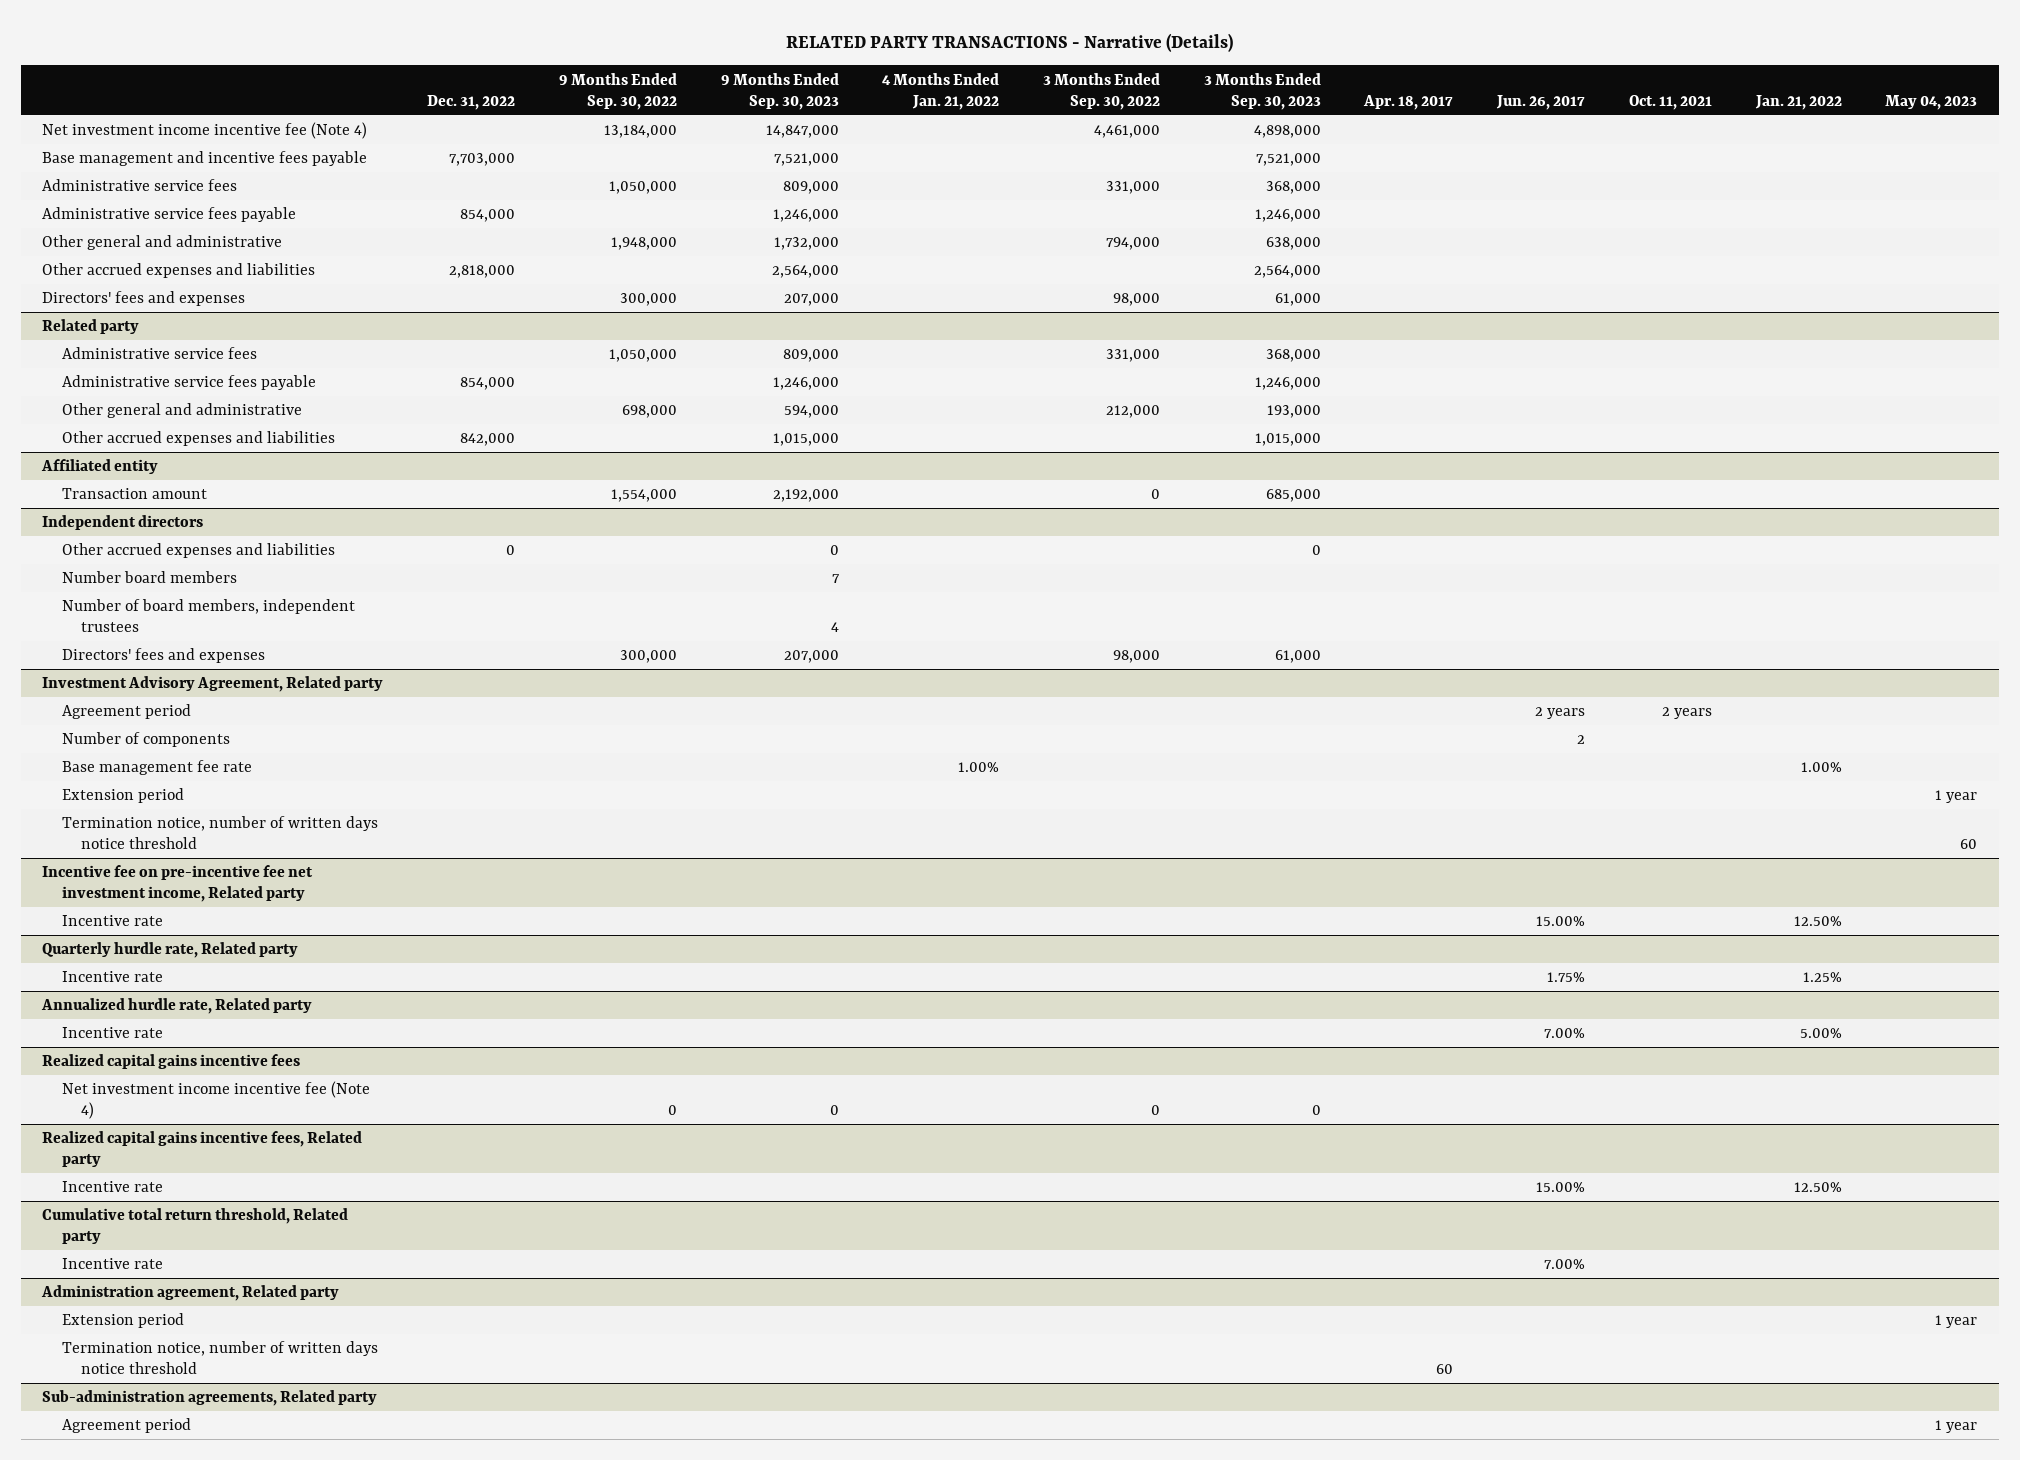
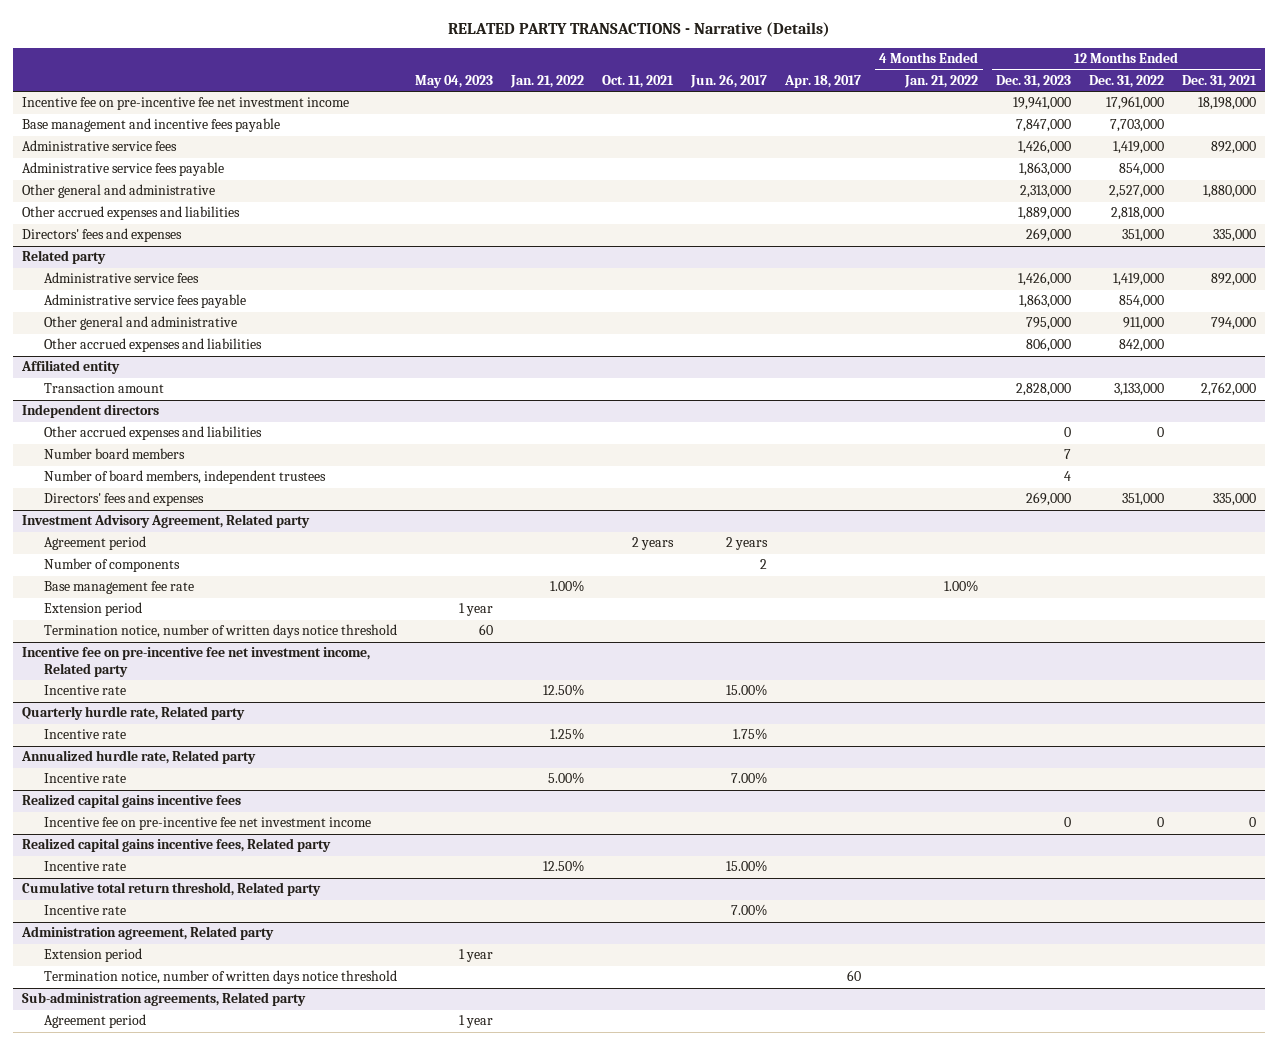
- | Dec. 31, 2022 | 9 Months Ended Sep. 30, 2022 | 9 Months Ended Sep. 30, 2023 | 4 Months Ended Jan. 21, 2022 | 3 Months Ended Sep. 30, 2022 | 3 Months Ended Sep. 30, 2023 | Apr. 18, 2017 | Jun. 26, 2017 | Oct. 11, 2021 | Jan. 21, 2022 | May 04, 2023
+ | May 04, 2023 | Jan. 21, 2022 | Oct. 11, 2021 | Jun. 26, 2017 | Apr. 18, 2017 | 4 Months Ended Jan. 21, 2022 | 12 Months Ended Dec. 31, 2023 | 12 Months Ended Dec. 31, 2022 | 12 Months Ended Dec. 31, 2021
- Net investment income incentive fee (Note 4) | | 13,184,000 | 14,847,000 | | 4,461,000 | 4,898,000 | | | | |
+ Incentive fee on pre-incentive fee net investment income | | | | | | | 19,941,000 | 17,961,000 | 18,198,000
@ Realized capital gains incentive fees
- Net investment income incentive fee (Note 4) | | 0 | 0 | | 0 | 0 | | | | |
+ Incentive fee on pre-incentive fee net investment income | | | | | | | 0 | 0 | 0

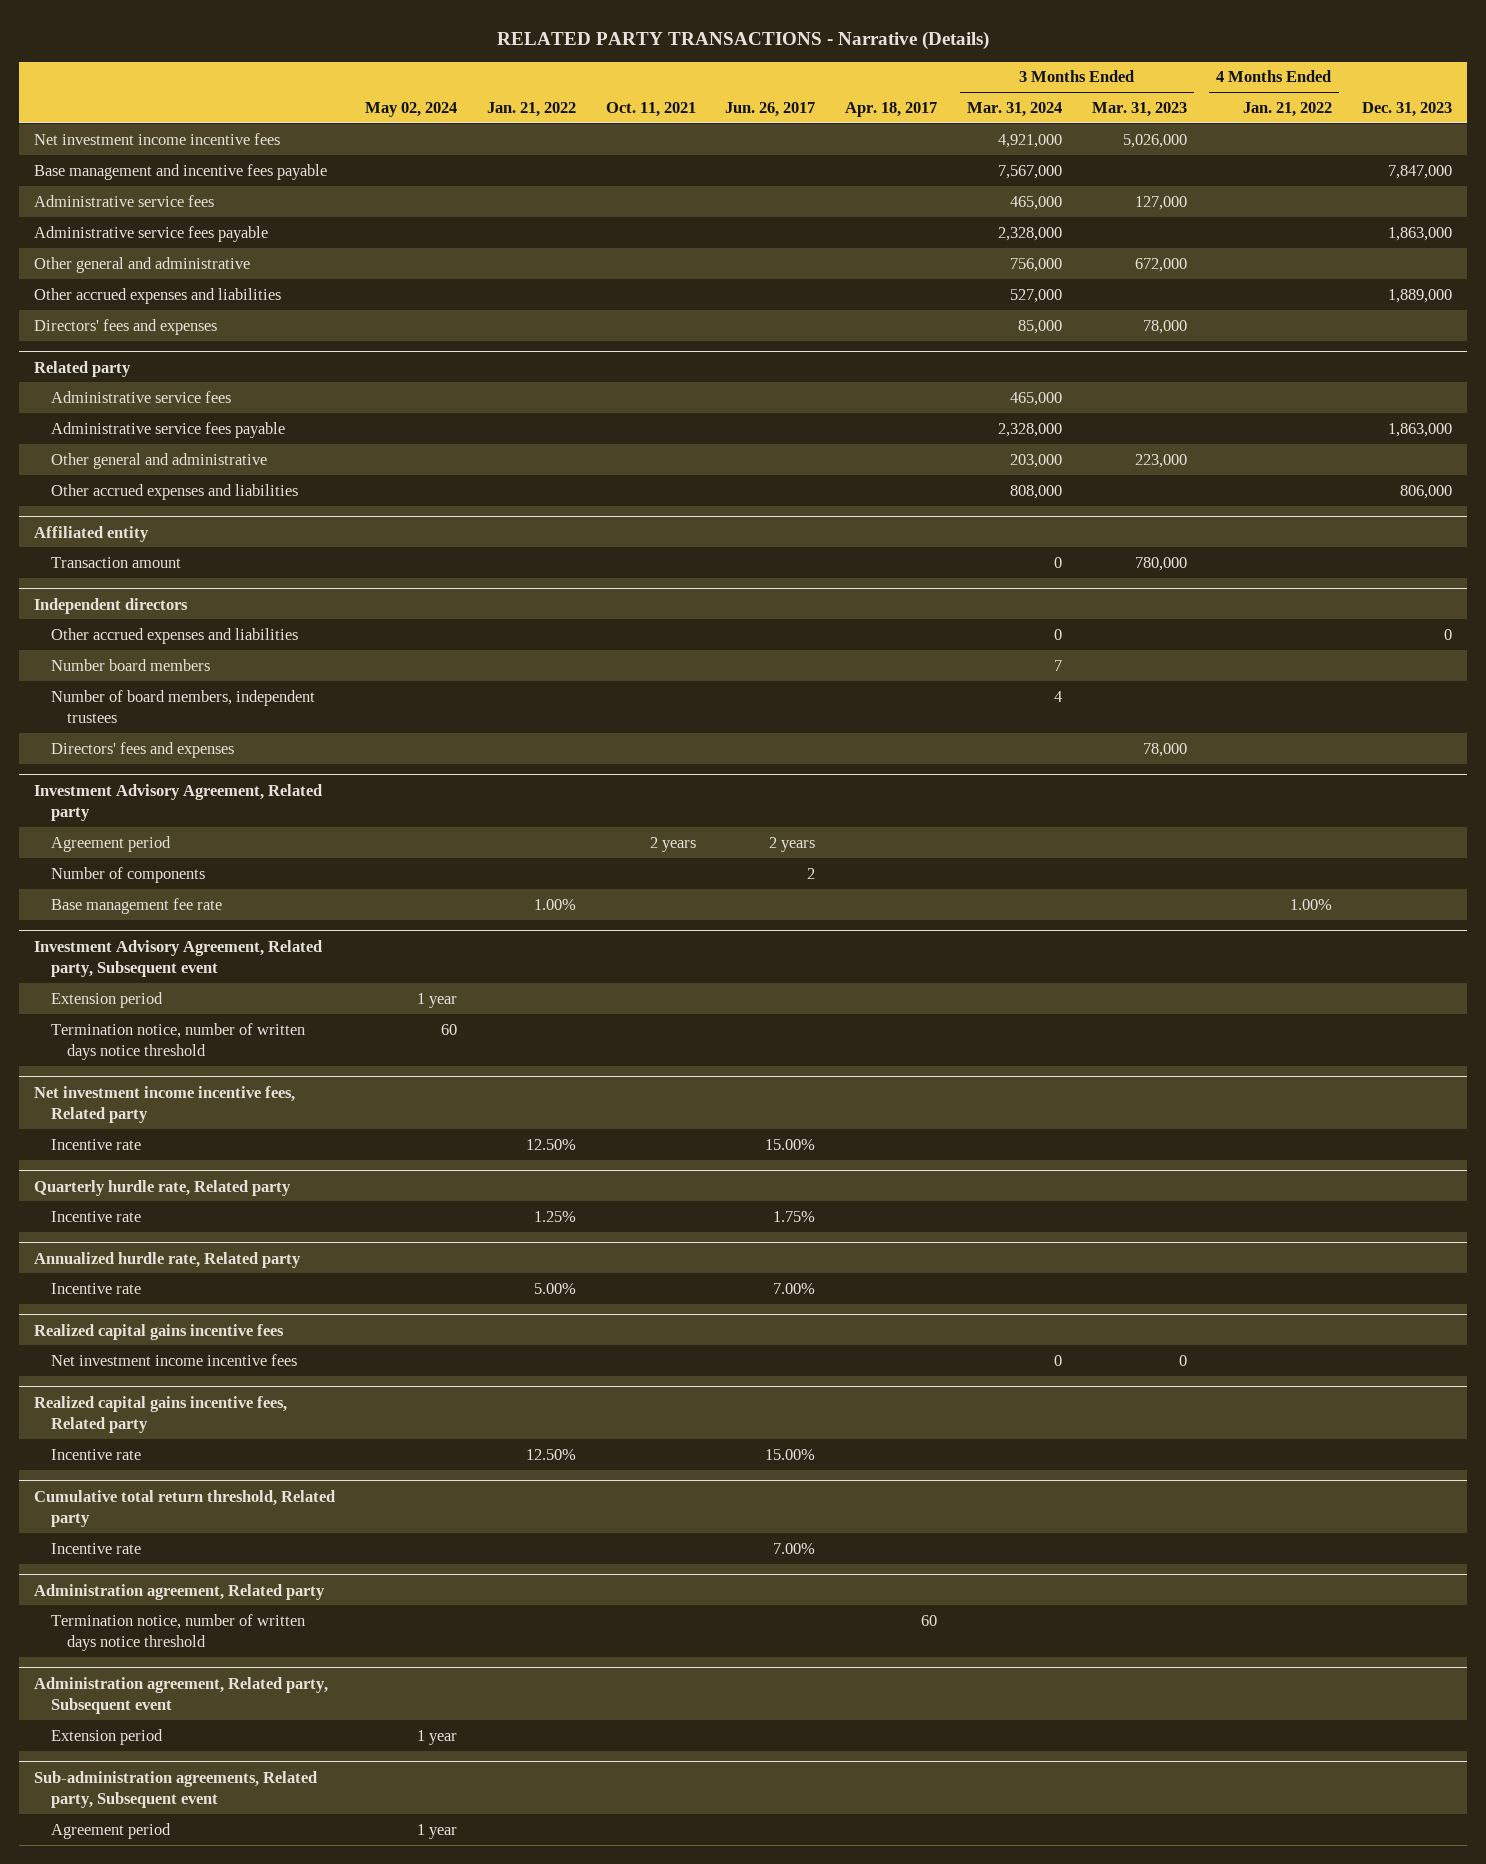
- | May 04, 2023 | Jan. 21, 2022 | Oct. 11, 2021 | Jun. 26, 2017 | Apr. 18, 2017 | 4 Months Ended Jan. 21, 2022 | 12 Months Ended Dec. 31, 2023 | 12 Months Ended Dec. 31, 2022 | 12 Months Ended Dec. 31, 2021
+ | May 02, 2024 | Jan. 21, 2022 | Oct. 11, 2021 | Jun. 26, 2017 | Apr. 18, 2017 | 3 Months Ended Mar. 31, 2024 | 3 Months Ended Mar. 31, 2023 | 4 Months Ended Jan. 21, 2022 | Dec. 31, 2023
- Incentive fee on pre-incentive fee net investment income | | | | | | | 19,941,000 | 17,961,000 | 18,198,000
+ Net investment income incentive fees | | | | | | 4,921,000 | 5,026,000 | |
@ Investment Advisory Agreement, Related party
- Extension period | 1 year | | | | | | | |
- Termination notice, number of written days notice threshold | 60 | | | | | | | |
- Incentive fee on pre-incentive fee net investment income, Related party
+ Investment Advisory Agreement, Related party, Subsequent event
+ Extension period | 1 year | | | | | | | |
+ Termination notice, number of written days notice threshold | 60 | | | | | | | |
+ Net investment income incentive fees, Related party
@ Realized capital gains incentive fees
- Incentive fee on pre-incentive fee net investment income | | | | | | | 0 | 0 | 0
+ Net investment income incentive fees | | | | | | 0 | 0 | |
@ Administration agreement, Related party
- Extension period | 1 year | | | | | | | |
- Sub-administration agreements, Related party
+ Administration agreement, Related party, Subsequent event
+ Extension period | 1 year | | | | | | | |
+ Sub-administration agreements, Related party, Subsequent event

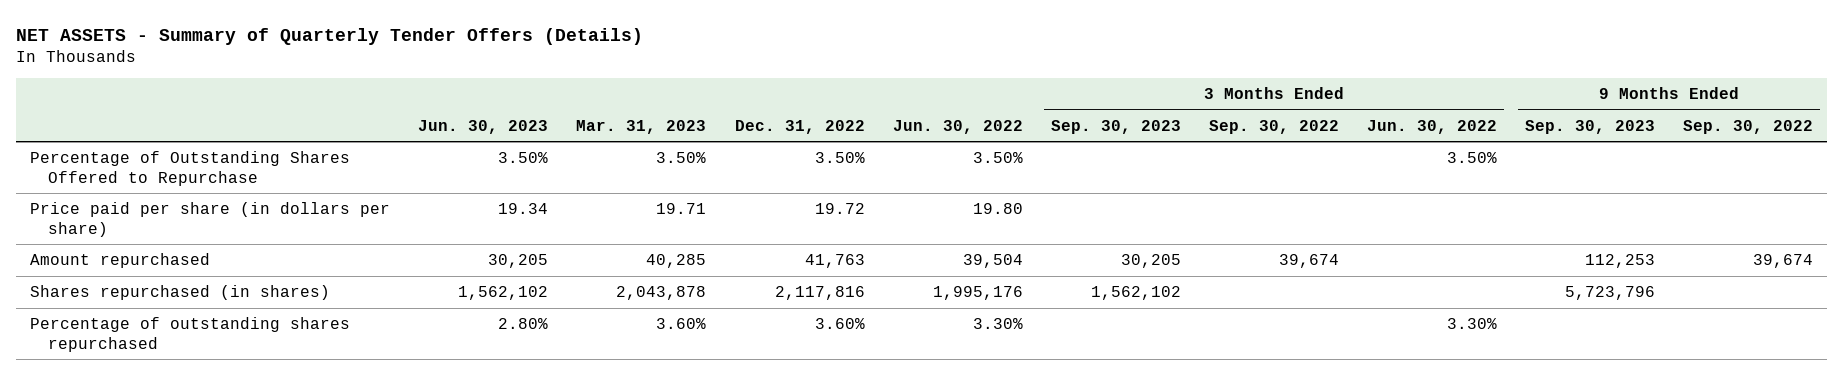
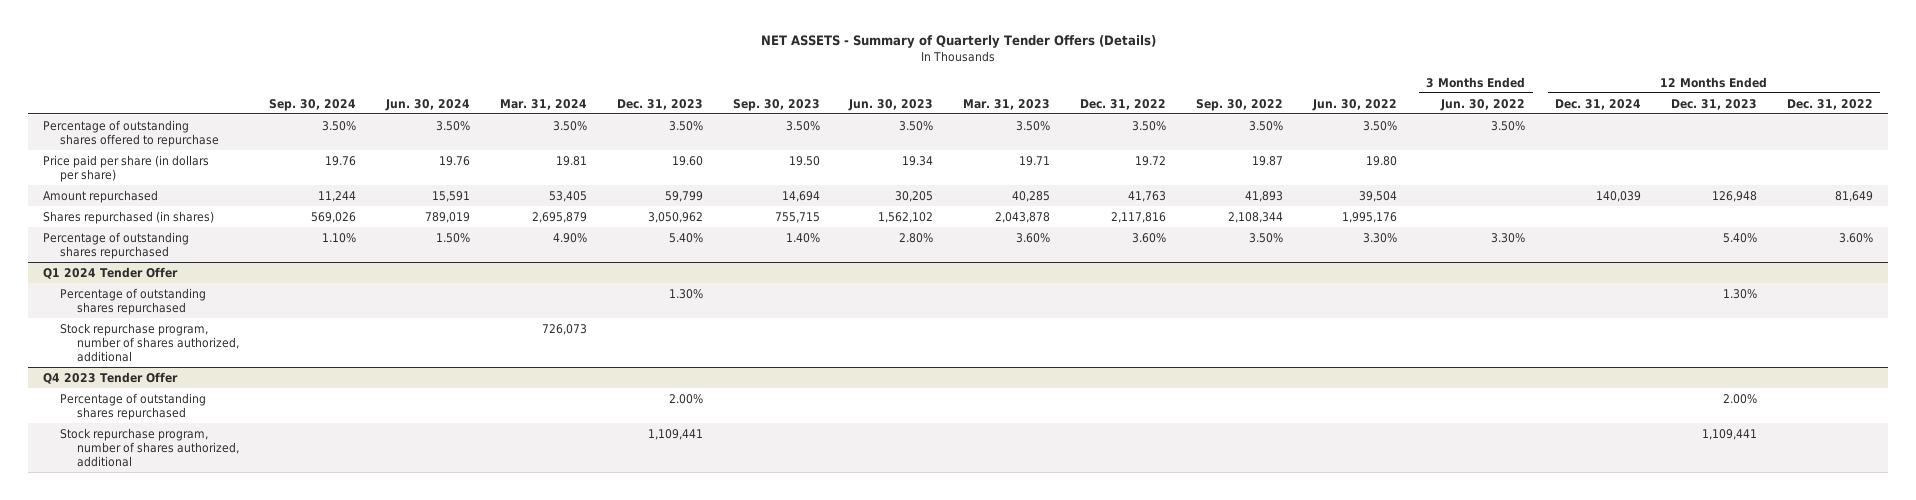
- | Jun. 30, 2023 | Mar. 31, 2023 | Dec. 31, 2022 | Jun. 30, 2022 | 3 Months Ended Sep. 30, 2023 | 3 Months Ended Sep. 30, 2022 | 3 Months Ended Jun. 30, 2022 | 9 Months Ended Sep. 30, 2023 | 9 Months Ended Sep. 30, 2022
+ | Sep. 30, 2024 | Jun. 30, 2024 | Mar. 31, 2024 | Dec. 31, 2023 | Sep. 30, 2023 | Jun. 30, 2023 | Mar. 31, 2023 | Dec. 31, 2022 | Sep. 30, 2022 | Jun. 30, 2022 | 3 Months Ended Jun. 30, 2022 | 12 Months Ended Dec. 31, 2024 | 12 Months Ended Dec. 31, 2023 | 12 Months Ended Dec. 31, 2022
- Percentage of Outstanding Shares Offered to Repurchase | 3.50% | 3.50% | 3.50% | 3.50% | | | 3.50% | |
+ Percentage of outstanding shares offered to repurchase | 3.50% | 3.50% | 3.50% | 3.50% | 3.50% | 3.50% | 3.50% | 3.50% | 3.50% | 3.50% | 3.50% | | |
+ Q1 2024 Tender Offer
+ Percentage of outstanding shares repurchased | | | | 1.30% | | | | | | | | | 1.30% |
+ Stock repurchase program, number of shares authorized, additional | | | 726,073 | | | | | | | | | | |
+ Q4 2023 Tender Offer
+ Percentage of outstanding shares repurchased | | | | 2.00% | | | | | | | | | 2.00% |
+ Stock repurchase program, number of shares authorized, additional | | | | 1,109,441 | | | | | | | | | 1,109,441 |

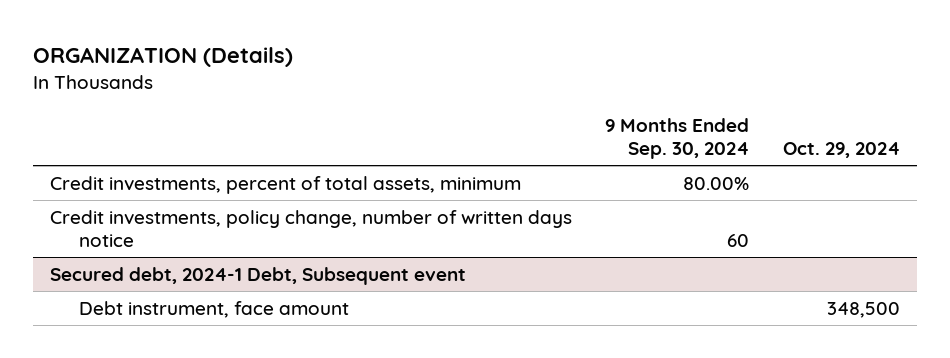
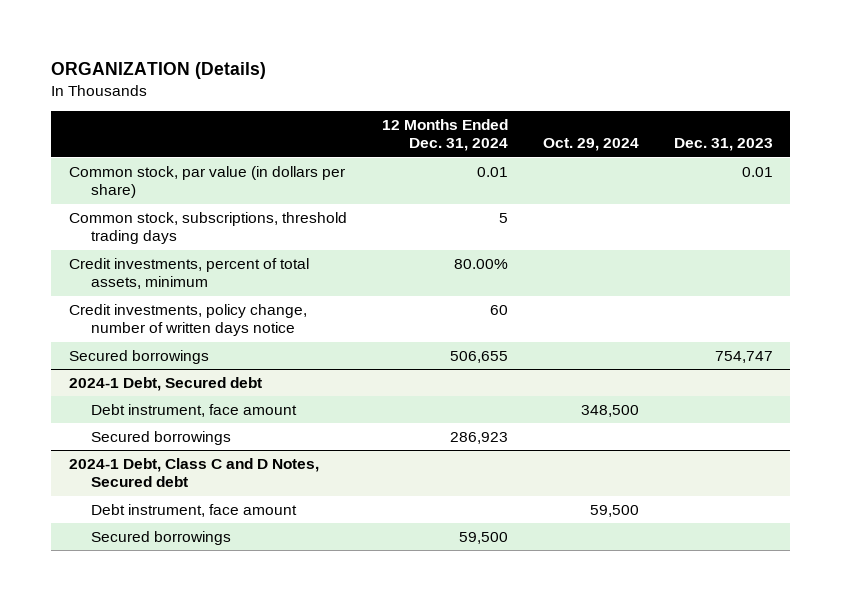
- | 9 Months Ended Sep. 30, 2024 | Oct. 29, 2024
+ | 12 Months Ended Dec. 31, 2024 | Oct. 29, 2024 | Dec. 31, 2023
+ Common stock, par value (in dollars per share) | 0.01 | | 0.01
+ Common stock, subscriptions, threshold trading days | 5 | |
- Secured debt, 2024-1 Debt, Subsequent event
+ Secured borrowings | 506,655 | | 754,747
+ 2024-1 Debt, Secured debt
+ Secured borrowings | 286,923 | |
+ 2024-1 Debt, Class C and D Notes, Secured debt
+ Debt instrument, face amount | | 59,500 |
+ Secured borrowings | 59,500 | |

